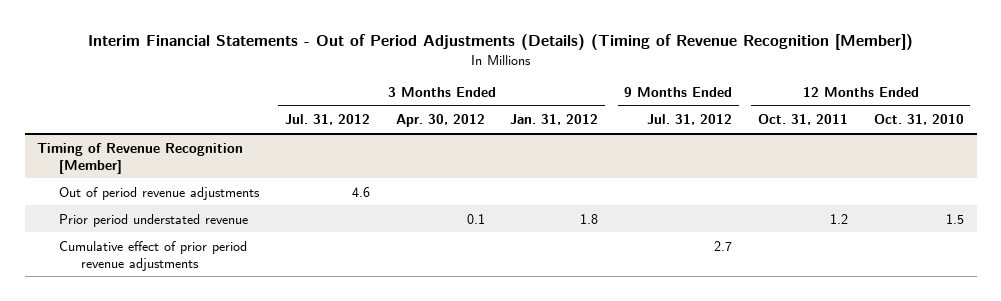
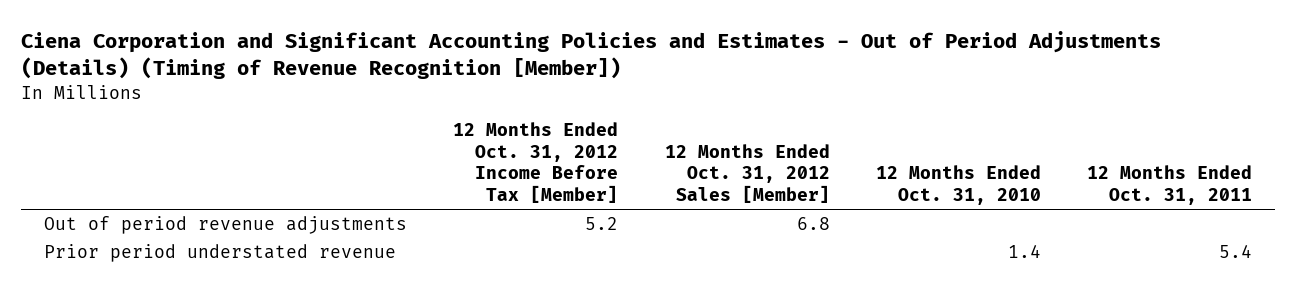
- Interim Financial Statements - Out of Period Adjustments (Details) (Timing of Revenue Recognition [Member])
+ Ciena Corporation and Significant Accounting Policies and Estimates - Out of Period Adjustments (Details) (Timing of Revenue Recognition [Member])
- | 3 Months Ended Jul. 31, 2012 | 3 Months Ended Apr. 30, 2012 | 3 Months Ended Jan. 31, 2012 | 9 Months Ended Jul. 31, 2012 | 12 Months Ended Oct. 31, 2011 | 12 Months Ended Oct. 31, 2010
+ | 12 Months Ended Oct. 31, 2012 Income Before Tax [Member] | 12 Months Ended Oct. 31, 2012 Sales [Member] | 12 Months Ended Oct. 31, 2010 | 12 Months Ended Oct. 31, 2011
- Timing of Revenue Recognition [Member]
- Out of period revenue adjustments | 4.6 | | | | |
- Prior period understated revenue | | 0.1 | 1.8 | | 1.2 | 1.5
- Cumulative effect of prior period revenue adjustments | | | | 2.7 | |
+ Out of period revenue adjustments | 5.2 | 6.8 | |
+ Prior period understated revenue | | | 1.4 | 5.4

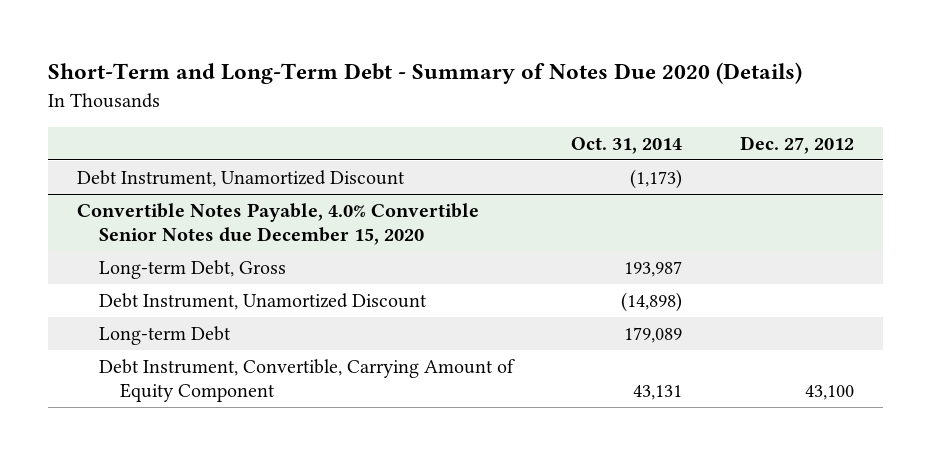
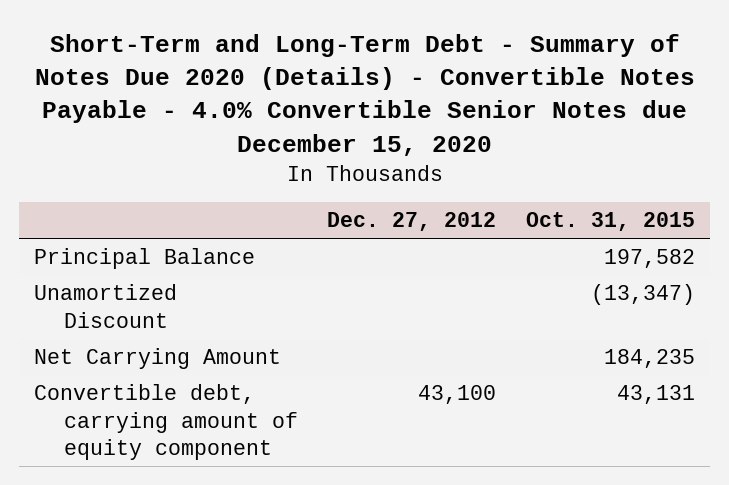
- Short-Term and Long-Term Debt - Summary of Notes Due 2020 (Details)
+ Short-Term and Long-Term Debt - Summary of Notes Due 2020 (Details) - Convertible Notes Payable - 4.0% Convertible Senior Notes due December 15, 2020
- | Oct. 31, 2014 | Dec. 27, 2012
+ | Dec. 27, 2012 | Oct. 31, 2015
- Debt Instrument, Unamortized Discount | (1,173) |
- Convertible Notes Payable, 4.0% Convertible Senior Notes due December 15, 2020
- Long-term Debt, Gross | 193,987 |
- Debt Instrument, Unamortized Discount | (14,898) |
- Long-term Debt | 179,089 |
- Debt Instrument, Convertible, Carrying Amount of Equity Component | 43,131 | 43,100
+ Principal Balance | | 197,582
+ Unamortized Discount | | (13,347)
+ Net Carrying Amount | | 184,235
+ Convertible debt, carrying amount of equity component | 43,100 | 43,131

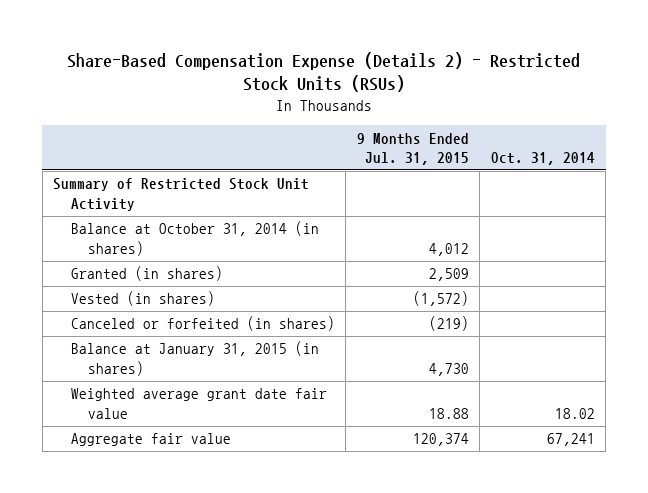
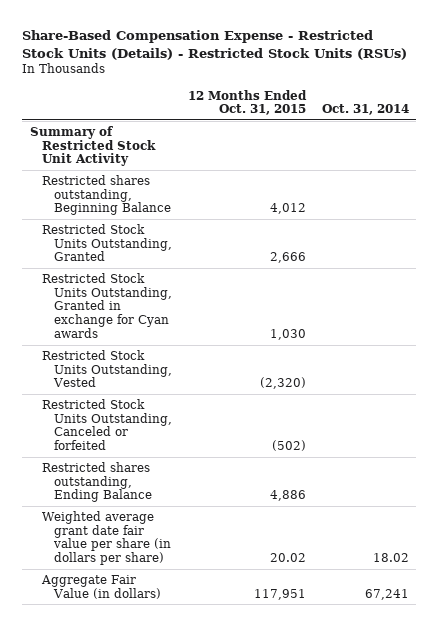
- Share-Based Compensation Expense (Details 2) - Restricted Stock Units (RSUs)
+ Share-Based Compensation Expense - Restricted Stock Units (Details) - Restricted Stock Units (RSUs)
- | 9 Months Ended Jul. 31, 2015 | Oct. 31, 2014
+ | 12 Months Ended Oct. 31, 2015 | Oct. 31, 2014
- Balance at October 31, 2014 (in shares) | 4,012 |
- Granted (in shares) | 2,509 |
- Vested (in shares) | (1,572) |
- Canceled or forfeited (in shares) | (219) |
- Balance at January 31, 2015 (in shares) | 4,730 |
- Weighted average grant date fair value | 18.88 | 18.02
- Aggregate fair value | 120,374 | 67,241
+ Restricted shares outstanding, Beginning Balance | 4,012 |
+ Restricted Stock Units Outstanding, Granted | 2,666 |
+ Restricted Stock Units Outstanding, Granted in exchange for Cyan awards | 1,030 |
+ Restricted Stock Units Outstanding, Vested | (2,320) |
+ Restricted Stock Units Outstanding, Canceled or forfeited | (502) |
+ Restricted shares outstanding, Ending Balance | 4,886 |
+ Weighted average grant date fair value per share (in dollars per share) | 20.02 | 18.02
+ Aggregate Fair Value (in dollars) | 117,951 | 67,241

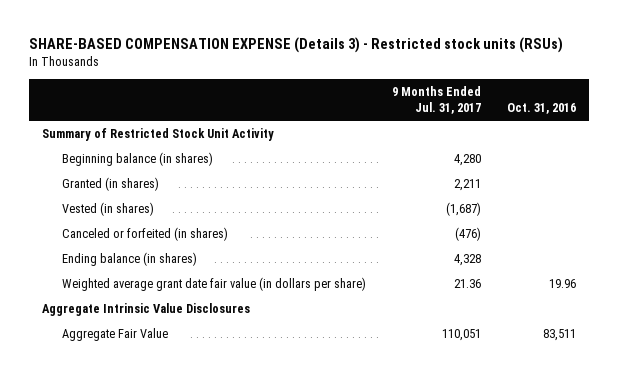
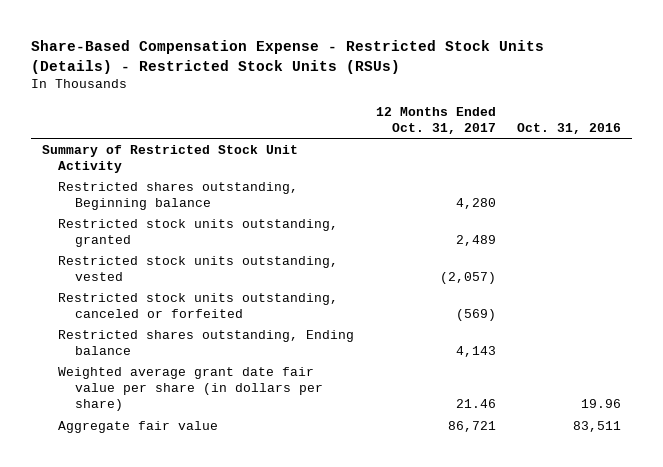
- SHARE-BASED COMPENSATION EXPENSE (Details 3) - Restricted stock units (RSUs)
+ Share-Based Compensation Expense - Restricted Stock Units (Details) - Restricted Stock Units (RSUs)
- | 9 Months Ended Jul. 31, 2017 | Oct. 31, 2016
+ | 12 Months Ended Oct. 31, 2017 | Oct. 31, 2016
- Beginning balance (in shares) | 4,280 |
- Granted (in shares) | 2,211 |
- Vested (in shares) | (1,687) |
- Canceled or forfeited (in shares) | (476) |
- Ending balance (in shares) | 4,328 |
- Weighted average grant date fair value (in dollars per share) | 21.36 | 19.96
- Aggregate Intrinsic Value Disclosures
- Aggregate Fair Value | 110,051 | 83,511
+ Restricted shares outstanding, Beginning balance | 4,280 |
+ Restricted stock units outstanding, granted | 2,489 |
+ Restricted stock units outstanding, vested | (2,057) |
+ Restricted stock units outstanding, canceled or forfeited | (569) |
+ Restricted shares outstanding, Ending balance | 4,143 |
+ Weighted average grant date fair value per share (in dollars per share) | 21.46 | 19.96
+ Aggregate fair value | 86,721 | 83,511

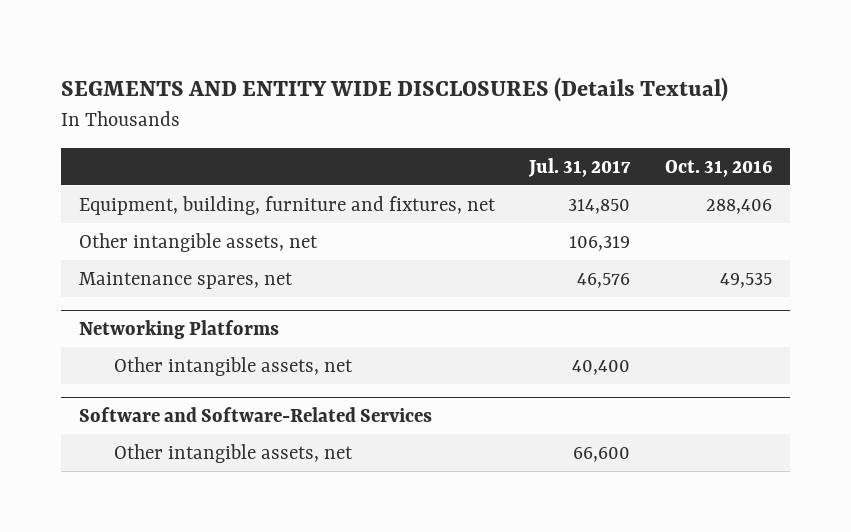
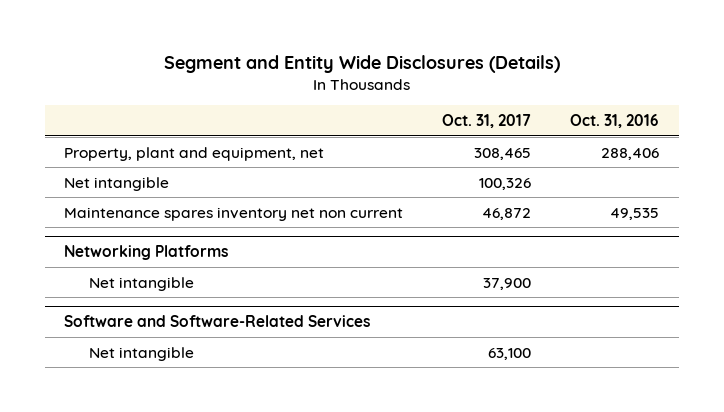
- SEGMENTS AND ENTITY WIDE DISCLOSURES (Details Textual)
+ Segment and Entity Wide Disclosures (Details)
- | Jul. 31, 2017 | Oct. 31, 2016
+ | Oct. 31, 2017 | Oct. 31, 2016
- Equipment, building, furniture and fixtures, net | 314,850 | 288,406
- Other intangible assets, net | 106,319 |
- Maintenance spares, net | 46,576 | 49,535
+ Property, plant and equipment, net | 308,465 | 288,406
+ Net intangible | 100,326 |
+ Maintenance spares inventory net non current | 46,872 | 49,535
@ Networking Platforms
- Other intangible assets, net | 40,400 |
+ Net intangible | 37,900 |
@ Software and Software-Related Services
- Other intangible assets, net | 66,600 |
+ Net intangible | 63,100 |

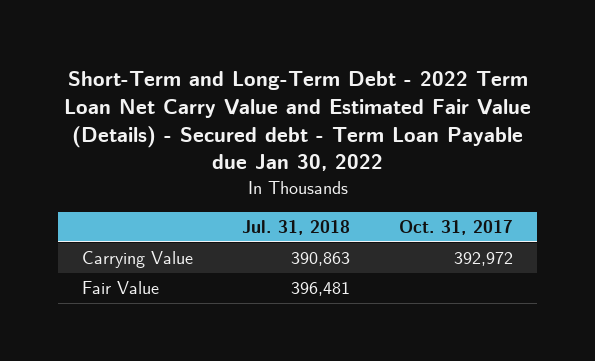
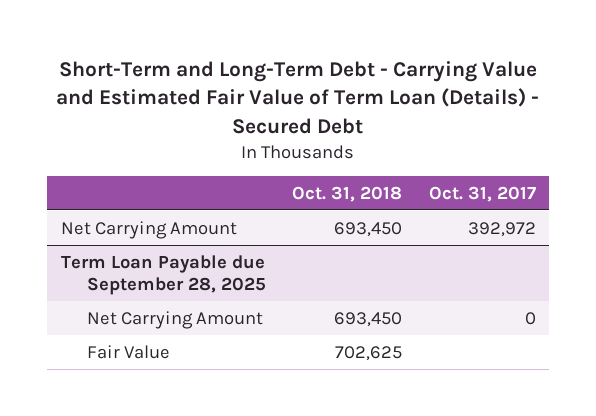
- Short-Term and Long-Term Debt - 2022 Term Loan Net Carry Value and Estimated Fair Value (Details) - Secured debt - Term Loan Payable due Jan 30, 2022
+ Short-Term and Long-Term Debt - Carrying Value and Estimated Fair Value of Term Loan (Details) - Secured Debt
- | Jul. 31, 2018 | Oct. 31, 2017
+ | Oct. 31, 2018 | Oct. 31, 2017
- Carrying Value | 390,863 | 392,972
- Fair Value | 396,481 |
+ Net Carrying Amount | 693,450 | 392,972
+ Term Loan Payable due September 28, 2025
+ Net Carrying Amount | 693,450 | 0
+ Fair Value | 702,625 |

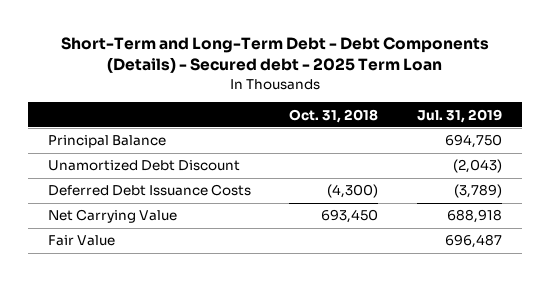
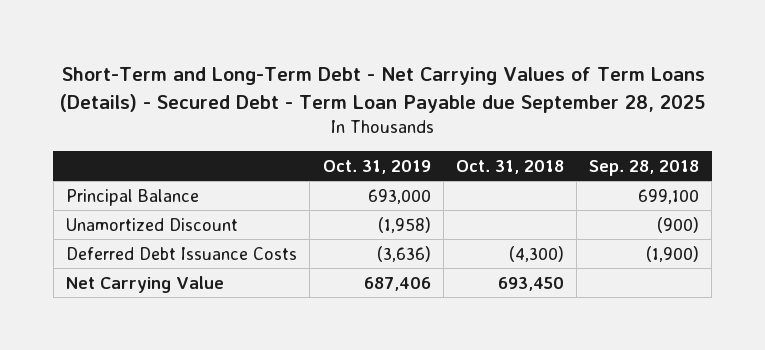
- Short-Term and Long-Term Debt - Debt Components (Details) - Secured debt - 2025 Term Loan
+ Short-Term and Long-Term Debt - Net Carrying Values of Term Loans (Details) - Secured Debt - Term Loan Payable due September 28, 2025
- | Oct. 31, 2018 | Jul. 31, 2019
+ | Oct. 31, 2019 | Oct. 31, 2018 | Sep. 28, 2018
- Unamortized Debt Discount | | (2,043)
+ Unamortized Discount | (1,958) | | (900)
- Fair Value | | 696,487

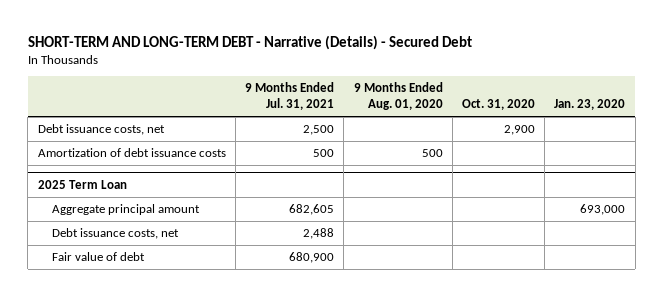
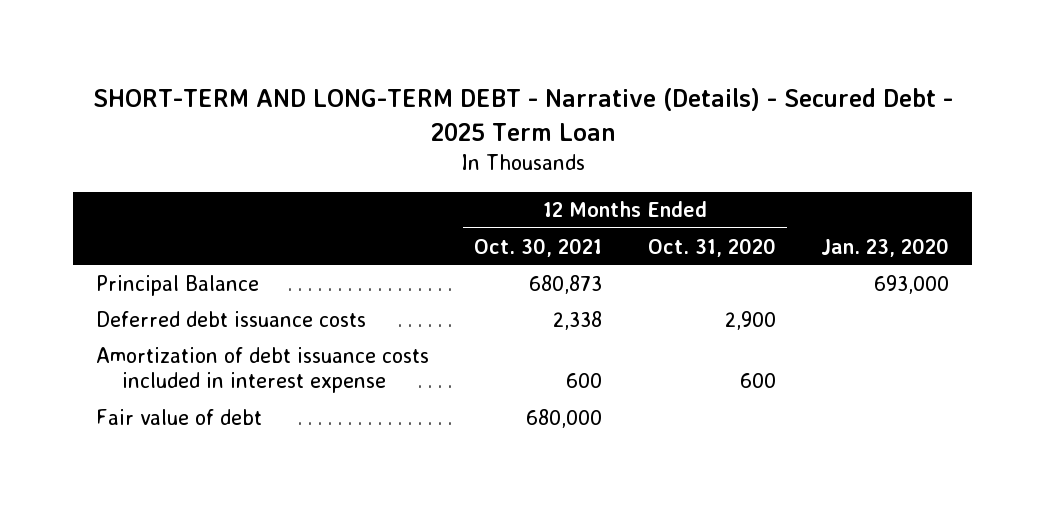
- SHORT-TERM AND LONG-TERM DEBT - Narrative (Details) - Secured Debt
+ SHORT-TERM AND LONG-TERM DEBT - Narrative (Details) - Secured Debt - 2025 Term Loan
- | 9 Months Ended Jul. 31, 2021 | 9 Months Ended Aug. 01, 2020 | Oct. 31, 2020 | Jan. 23, 2020
+ | 12 Months Ended Oct. 30, 2021 | 12 Months Ended Oct. 31, 2020 | Jan. 23, 2020
- Debt issuance costs, net | 2,500 | | 2,900 |
- Amortization of debt issuance costs | 500 | 500 | |
- 2025 Term Loan
- Aggregate principal amount | 682,605 | | | 693,000
- Debt issuance costs, net | 2,488 | | |
- Fair value of debt | 680,900 | | |
+ Principal Balance | 680,873 | | 693,000
+ Deferred debt issuance costs | 2,338 | 2,900 |
+ Amortization of debt issuance costs included in interest expense | 600 | 600 |
+ Fair value of debt | 680,000 | |

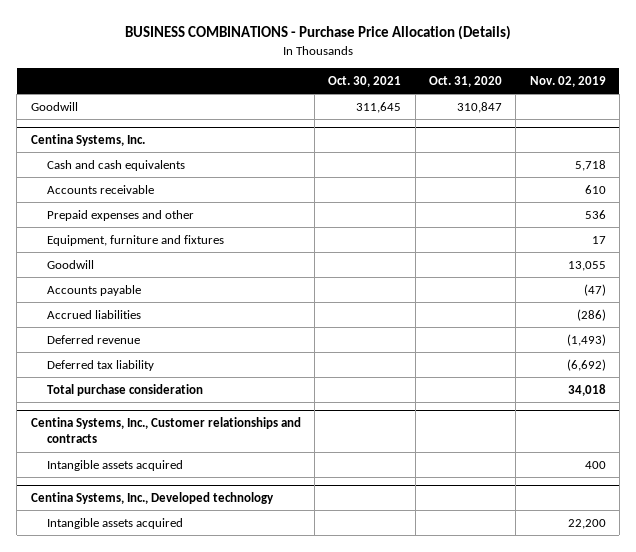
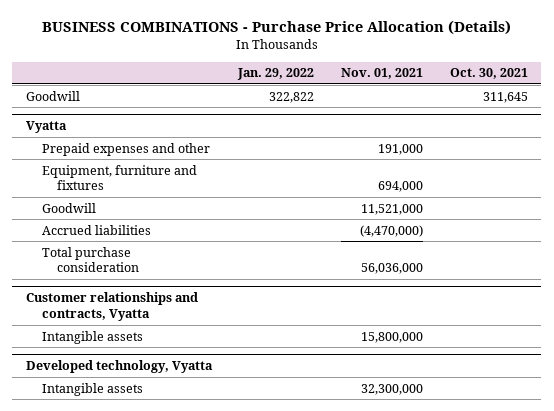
- | Oct. 30, 2021 | Oct. 31, 2020 | Nov. 02, 2019
+ | Jan. 29, 2022 | Nov. 01, 2021 | Oct. 30, 2021
- Centina Systems, Inc.
- Cash and cash equivalents | | | 5,718
- Accounts receivable | | | 610
- Prepaid expenses and other | | | 536
- Equipment, furniture and fixtures | | | 17
- Goodwill | | | 13,055
- Accounts payable | | | (47)
- Accrued liabilities | | | (286)
- Deferred revenue | | | (1,493)
- Deferred tax liability | | | (6,692)
- Total purchase consideration | | | 34,018
- Centina Systems, Inc., Customer relationships and contracts
- Intangible assets acquired | | | 400
- Centina Systems, Inc., Developed technology
- Intangible assets acquired | | | 22,200
+ Vyatta
+ Prepaid expenses and other | | 191,000 |
+ Equipment, furniture and fixtures | | 694,000 |
+ Goodwill | | 11,521,000 |
+ Accrued liabilities | | (4,470,000) |
+ Total purchase consideration | | 56,036,000 |
+ Customer relationships and contracts, Vyatta
+ Intangible assets | | 15,800,000 |
+ Developed technology, Vyatta
+ Intangible assets | | 32,300,000 |

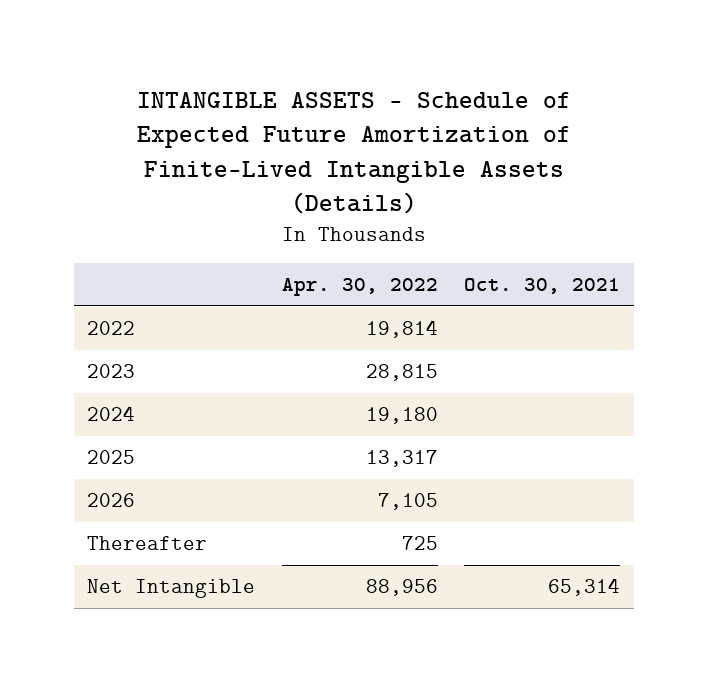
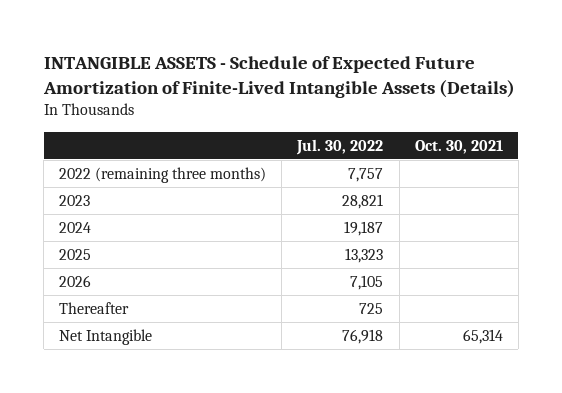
- | Apr. 30, 2022 | Oct. 30, 2021
+ | Jul. 30, 2022 | Oct. 30, 2021
- 2022 | 19,814 |
+ 2022 (remaining three months) | 7,757 |

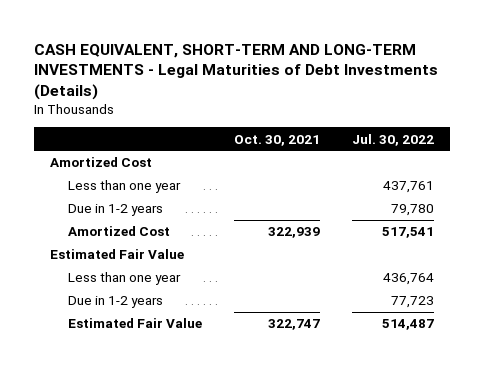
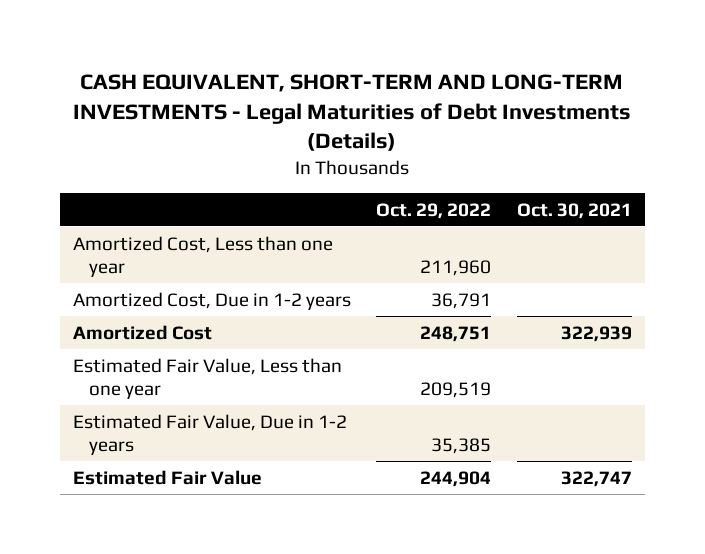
- | Oct. 30, 2021 | Jul. 30, 2022
+ | Oct. 29, 2022 | Oct. 30, 2021
- Amortized Cost
- Less than one year | | 437,761
- Due in 1-2 years | | 79,780
+ Amortized Cost, Less than one year | 211,960 |
+ Amortized Cost, Due in 1-2 years | 36,791 |
- Estimated Fair Value
- Less than one year | | 436,764
- Due in 1-2 years | | 77,723
+ Estimated Fair Value, Less than one year | 209,519 |
+ Estimated Fair Value, Due in 1-2 years | 35,385 |

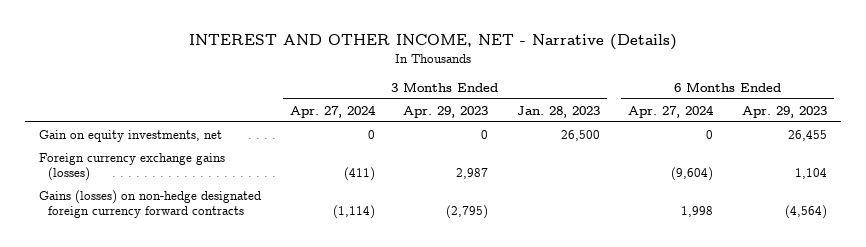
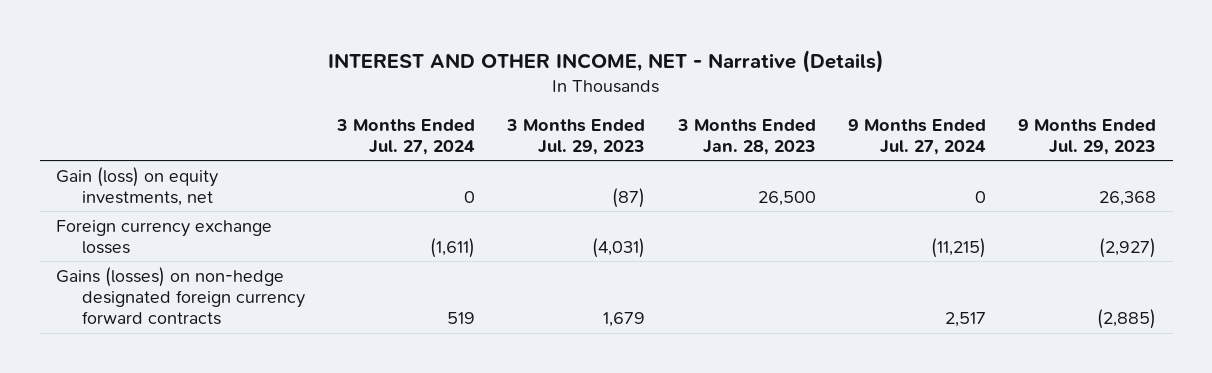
- | 3 Months Ended Apr. 27, 2024 | 3 Months Ended Apr. 29, 2023 | 3 Months Ended Jan. 28, 2023 | 6 Months Ended Apr. 27, 2024 | 6 Months Ended Apr. 29, 2023
+ | 3 Months Ended Jul. 27, 2024 | 3 Months Ended Jul. 29, 2023 | 3 Months Ended Jan. 28, 2023 | 9 Months Ended Jul. 27, 2024 | 9 Months Ended Jul. 29, 2023
- Gain on equity investments, net | 0 | 0 | 26,500 | 0 | 26,455
- Foreign currency exchange gains (losses) | (411) | 2,987 | | (9,604) | 1,104
+ Gain (loss) on equity investments, net | 0 | (87) | 26,500 | 0 | 26,368
+ Foreign currency exchange losses | (1,611) | (4,031) | | (11,215) | (2,927)

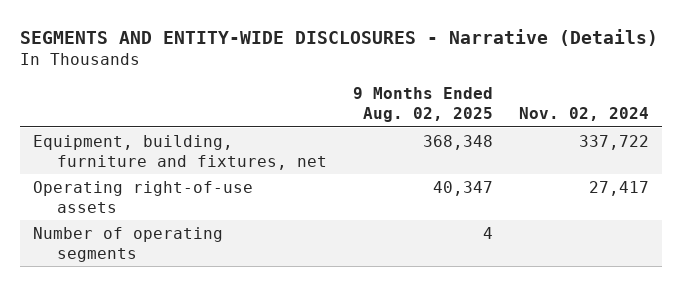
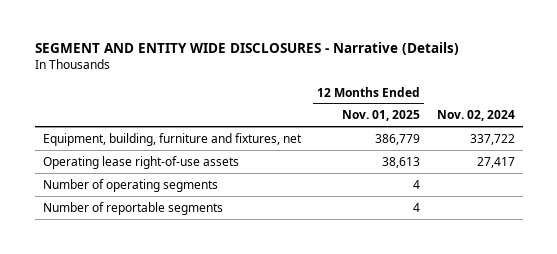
- SEGMENTS AND ENTITY-WIDE DISCLOSURES - Narrative (Details)
+ SEGMENT AND ENTITY WIDE DISCLOSURES - Narrative (Details)
- | 9 Months Ended Aug. 02, 2025 | Nov. 02, 2024
+ | 12 Months Ended Nov. 01, 2025 | Nov. 02, 2024
- Operating right-of-use assets | 40,347 | 27,417
+ Operating lease right-of-use assets | 38,613 | 27,417
+ Number of reportable segments | 4 |

